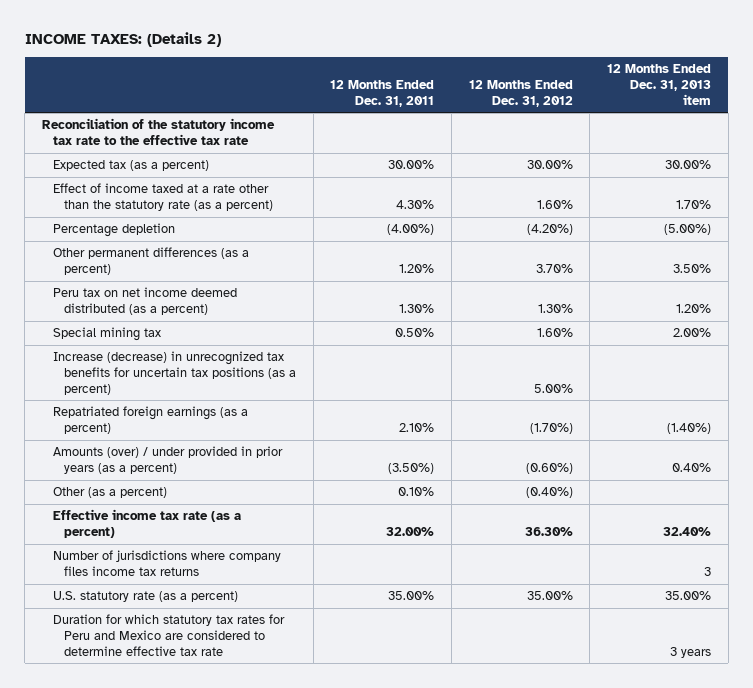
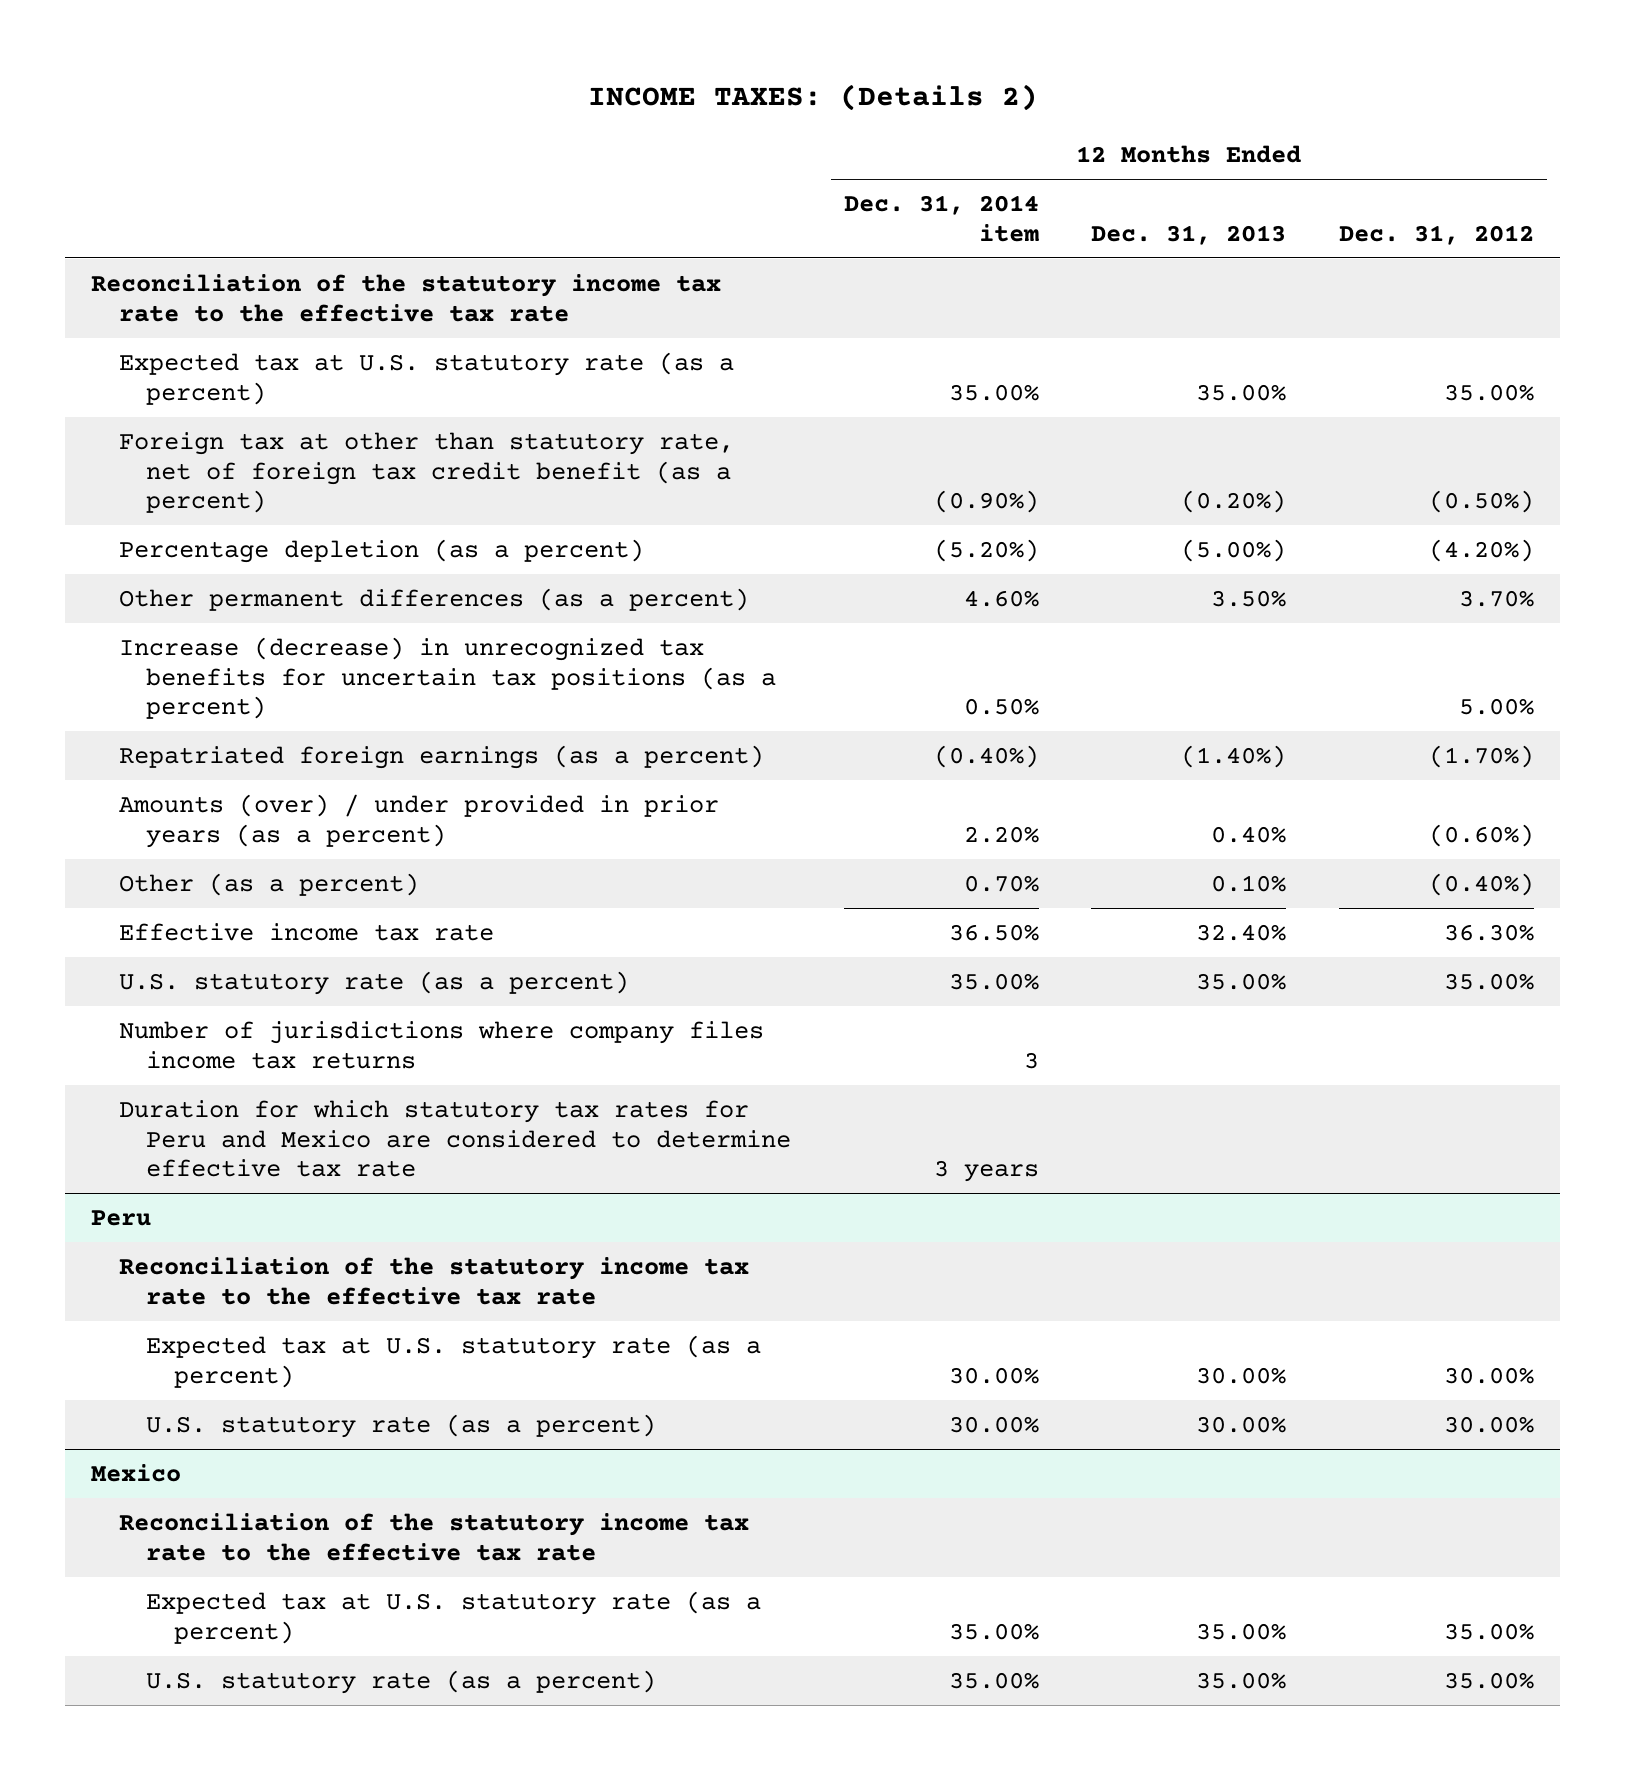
- | 12 Months Ended Dec. 31, 2011 | 12 Months Ended Dec. 31, 2012 | 12 Months Ended Dec. 31, 2013 item
+ | 12 Months Ended Dec. 31, 2014 item | 12 Months Ended Dec. 31, 2013 | 12 Months Ended Dec. 31, 2012
- Expected tax (as a percent) | 30.00% | 30.00% | 30.00%
- Effect of income taxed at a rate other than the statutory rate (as a percent) | 4.30% | 1.60% | 1.70%
- Percentage depletion | (4.00%) | (4.20%) | (5.00%)
+ Expected tax at U.S. statutory rate (as a percent) | 35.00% | 35.00% | 35.00%
+ Foreign tax at other than statutory rate, net of foreign tax credit benefit (as a percent) | (0.90%) | (0.20%) | (0.50%)
+ Percentage depletion (as a percent) | (5.20%) | (5.00%) | (4.20%)
- Peru tax on net income deemed distributed (as a percent) | 1.30% | 1.30% | 1.20%
- Special mining tax | 0.50% | 1.60% | 2.00%
- Effective income tax rate (as a percent) | 32.00% | 36.30% | 32.40%
+ Effective income tax rate | 36.50% | 32.40% | 36.30%
moved down: Number of jurisdictions where company files income tax returns | 3 | |
+ Peru
+ Reconciliation of the statutory income tax rate to the effective tax rate
+ Expected tax at U.S. statutory rate (as a percent) | 30.00% | 30.00% | 30.00%
+ U.S. statutory rate (as a percent) | 30.00% | 30.00% | 30.00%
+ Mexico
+ Reconciliation of the statutory income tax rate to the effective tax rate
+ Expected tax at U.S. statutory rate (as a percent) | 35.00% | 35.00% | 35.00%
+ U.S. statutory rate (as a percent) | 35.00% | 35.00% | 35.00%

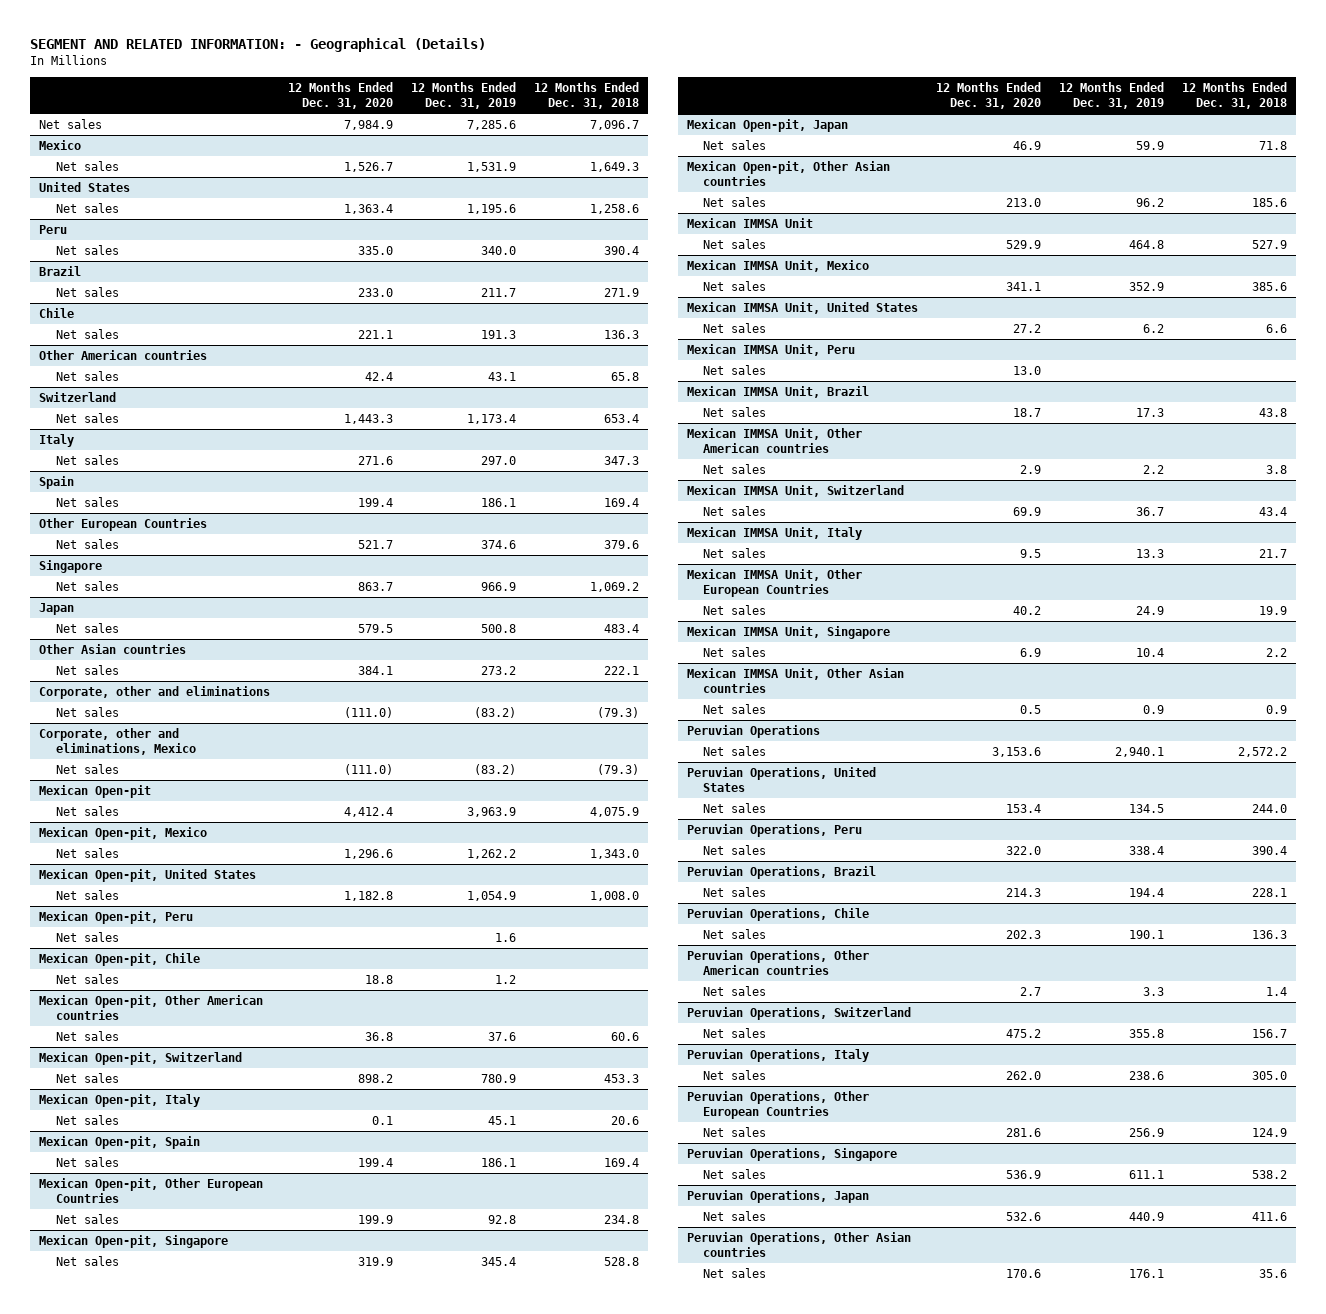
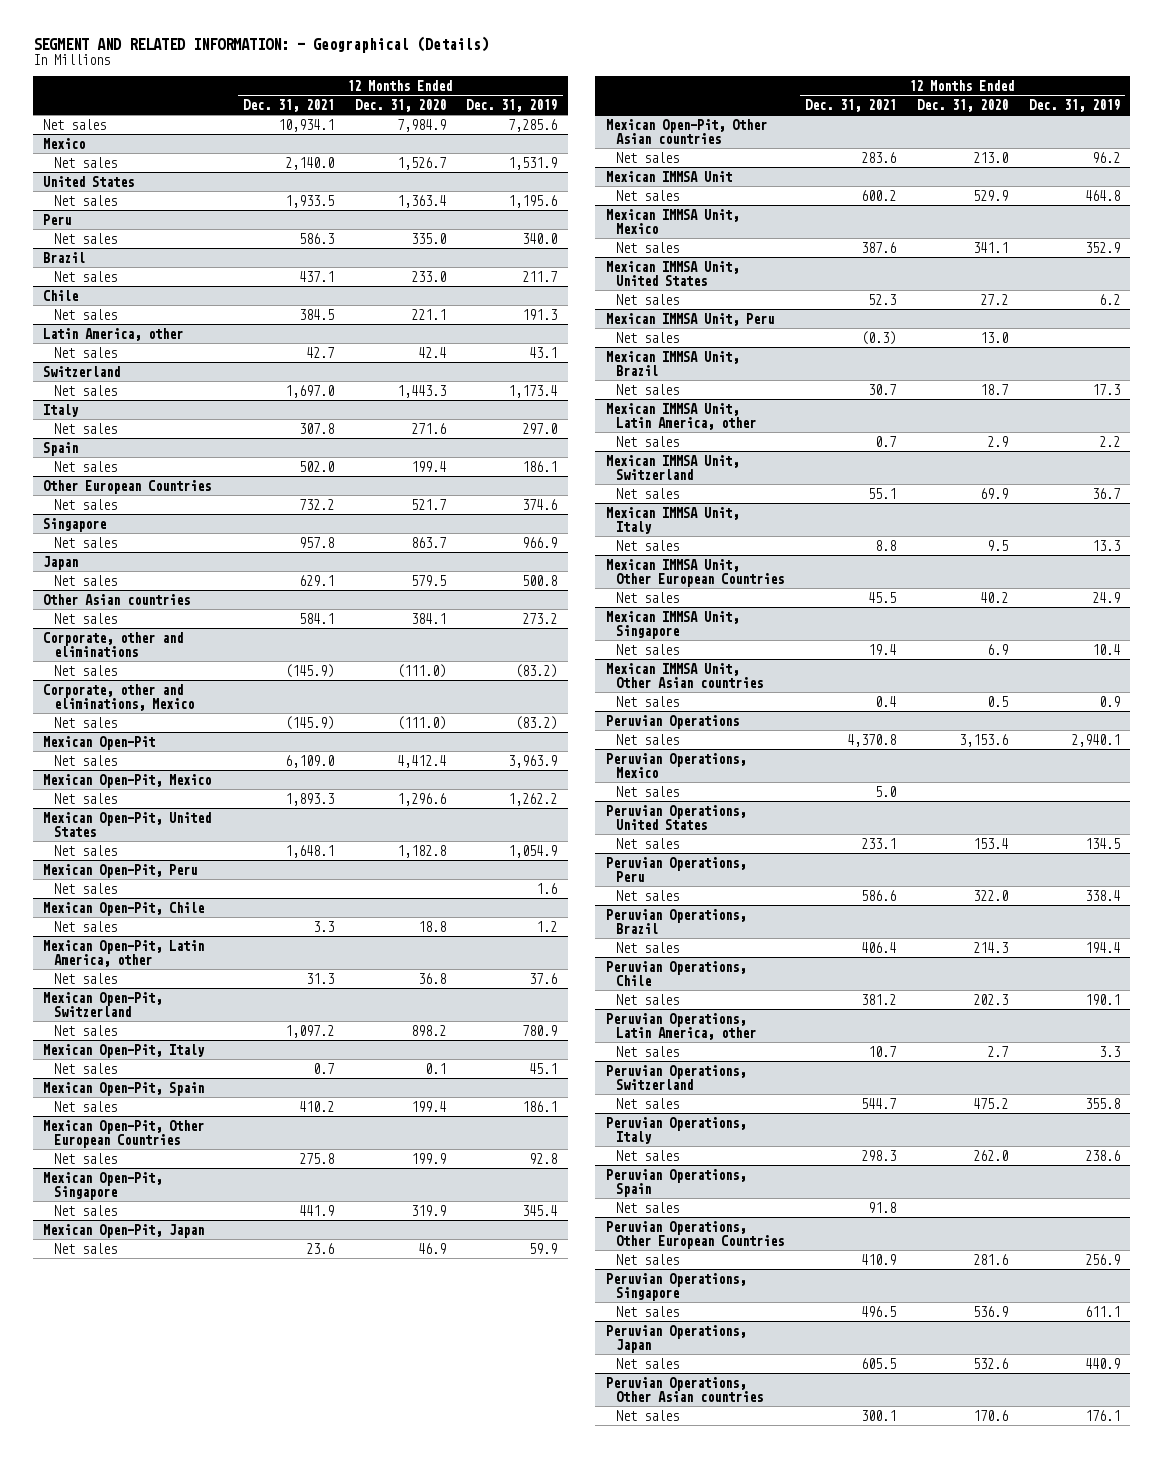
- | 12 Months Ended Dec. 31, 2020 | 12 Months Ended Dec. 31, 2019 | 12 Months Ended Dec. 31, 2018
+ | 12 Months Ended Dec. 31, 2021 | 12 Months Ended Dec. 31, 2020 | 12 Months Ended Dec. 31, 2019
- Other American countries
+ Latin America, other
- Mexican Open-pit
+ Mexican Open-Pit
- Mexican Open-pit, Mexico
+ Mexican Open-Pit, Mexico
- Mexican Open-pit, United States
+ Mexican Open-Pit, United States
- Mexican Open-pit, Peru
+ Mexican Open-Pit, Peru
- Mexican Open-pit, Chile
+ Mexican Open-Pit, Chile
- Mexican Open-pit, Other American countries
+ Mexican Open-Pit, Latin America, other
- Mexican Open-pit, Switzerland
+ Mexican Open-Pit, Switzerland
- Mexican Open-pit, Italy
+ Mexican Open-Pit, Italy
- Mexican Open-pit, Spain
+ Mexican Open-Pit, Spain
- Mexican Open-pit, Other European Countries
+ Mexican Open-Pit, Other European Countries
- Mexican Open-pit, Singapore
+ Mexican Open-Pit, Singapore
- Mexican Open-pit, Japan
+ Mexican Open-Pit, Japan
- Mexican Open-pit, Other Asian countries
+ Mexican Open-Pit, Other Asian countries
- Mexican IMMSA Unit, Other American countries
+ Mexican IMMSA Unit, Latin America, other
+ Peruvian Operations, Mexico
+ Net sales | 5.0 | |
- Peruvian Operations, Other American countries
+ Peruvian Operations, Latin America, other
+ Peruvian Operations, Spain
+ Net sales | 91.8 | |

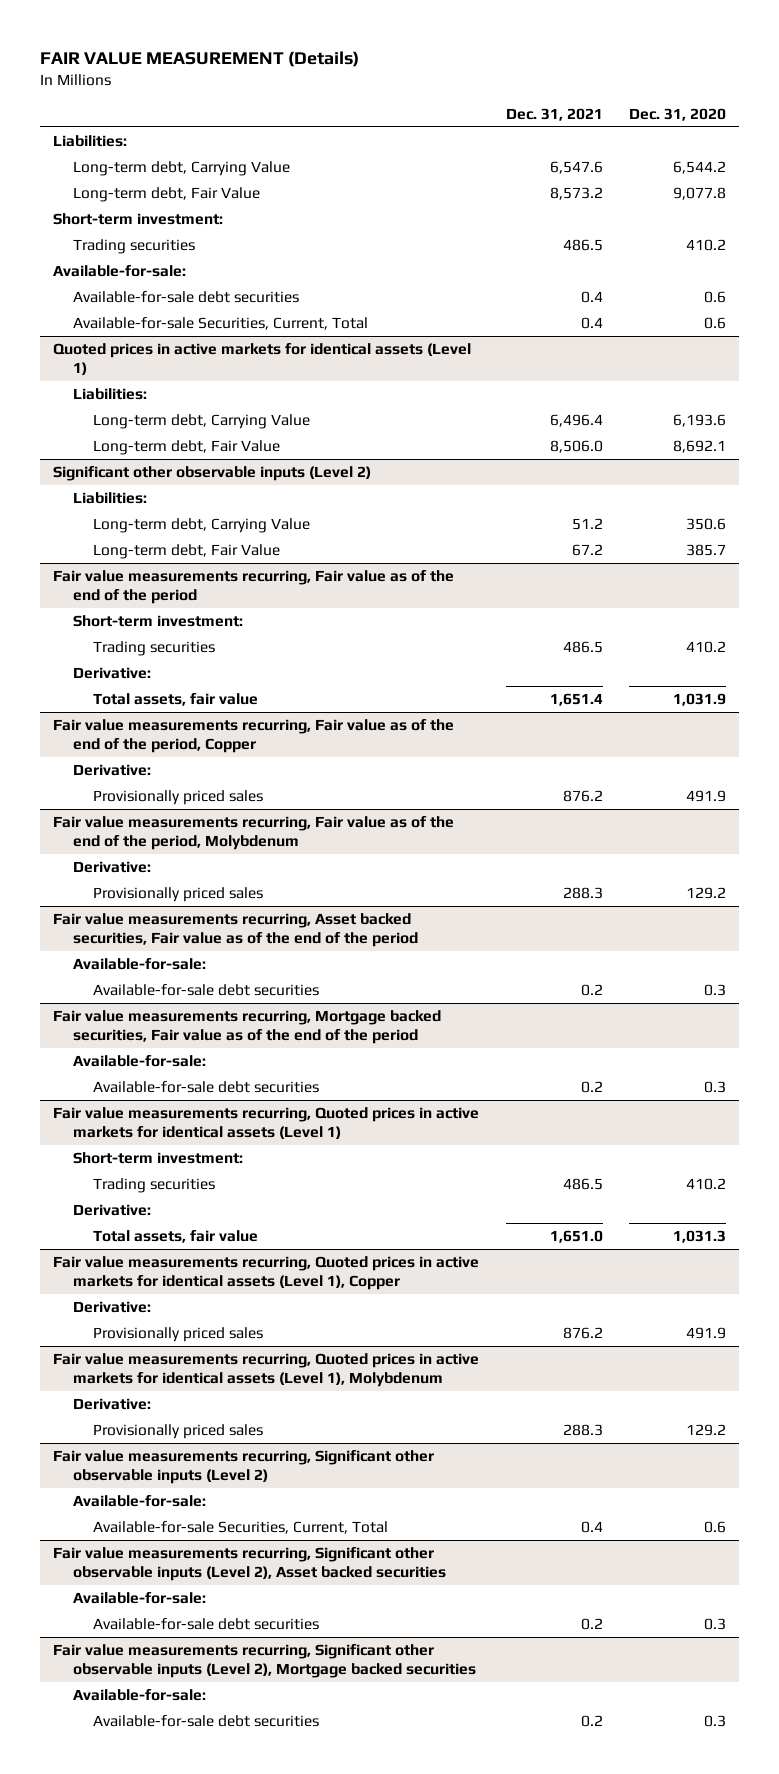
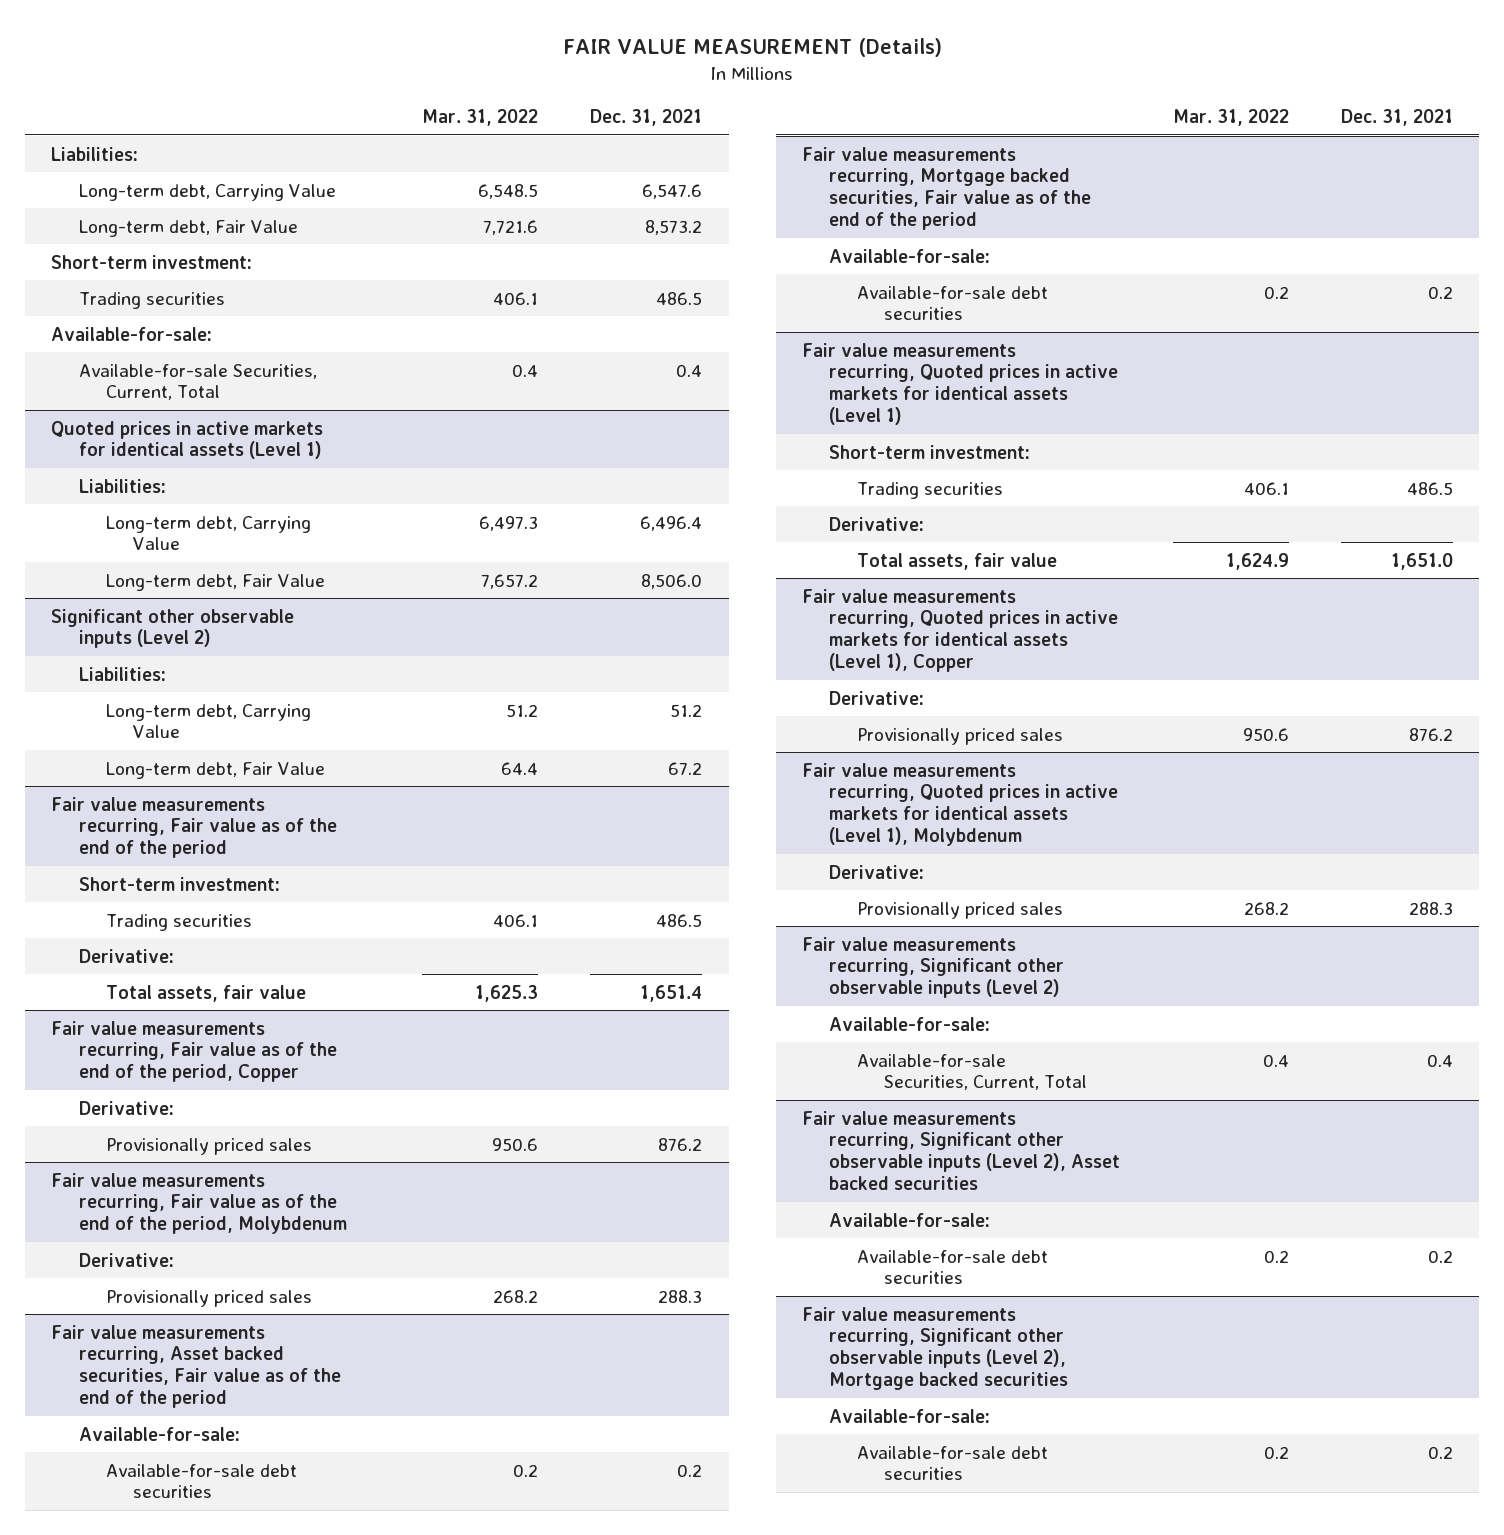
- | Dec. 31, 2021 | Dec. 31, 2020
+ | Mar. 31, 2022 | Dec. 31, 2021
- Available-for-sale debt securities | 0.4 | 0.6

